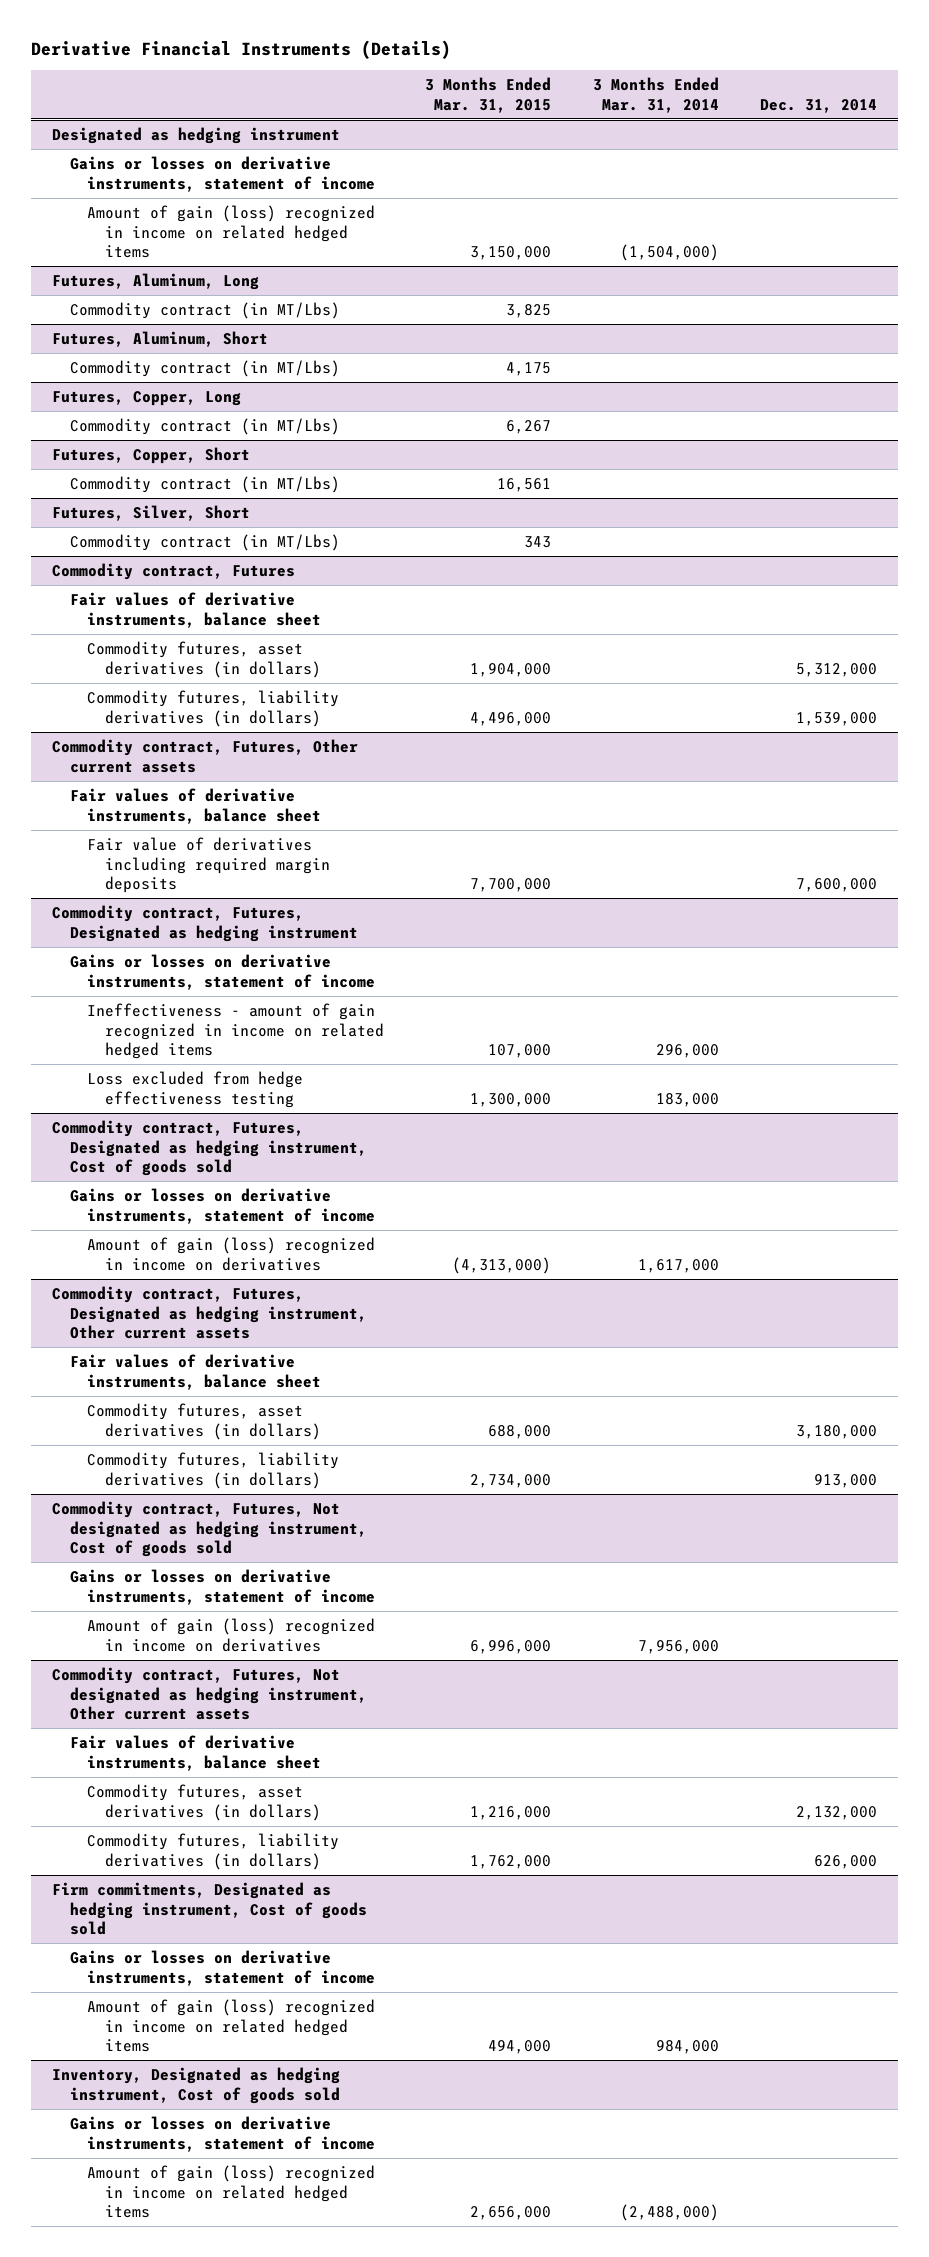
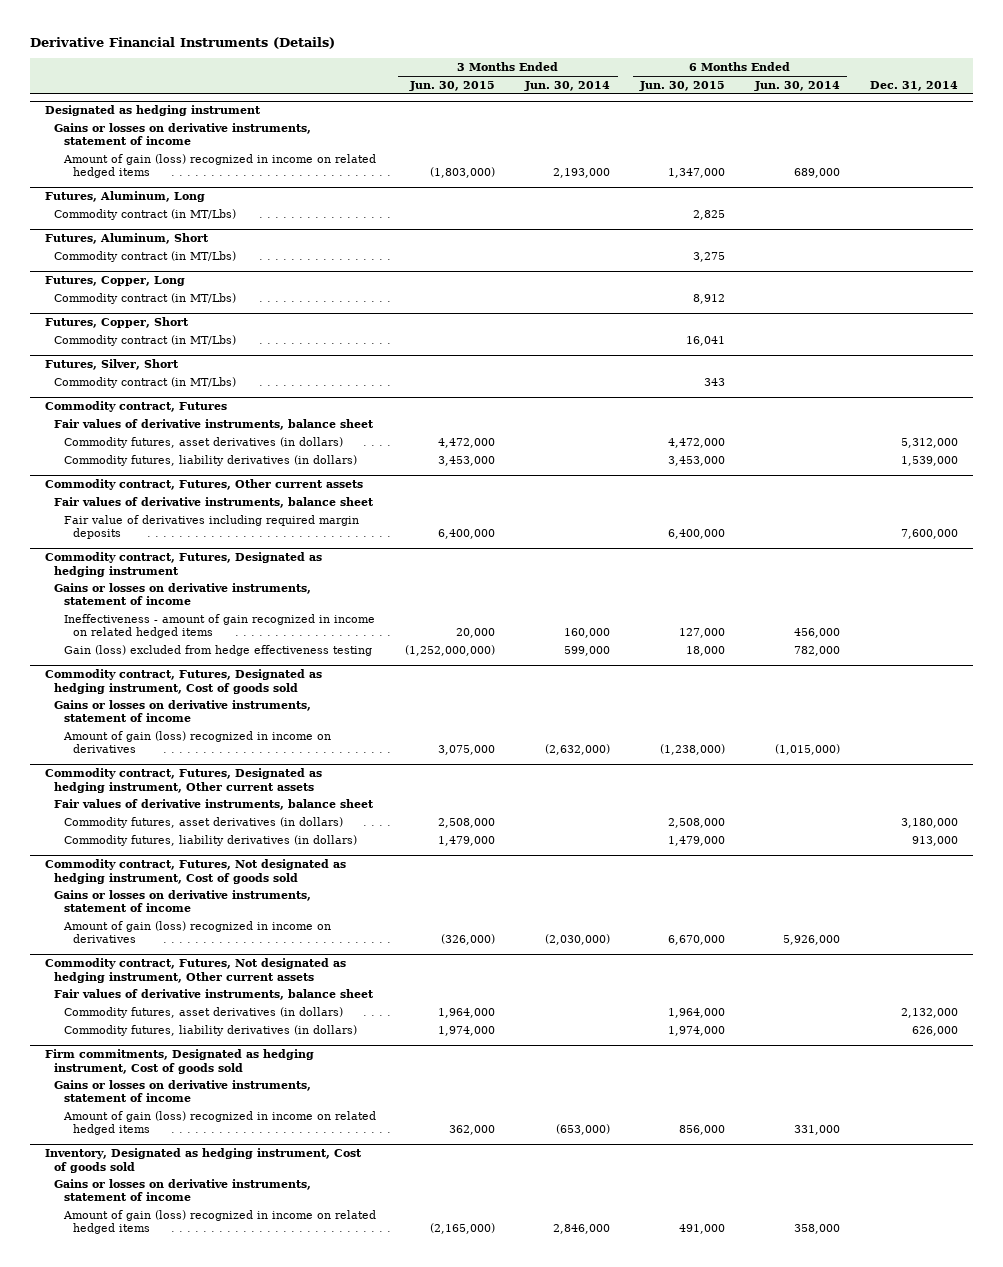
- | 3 Months Ended Mar. 31, 2015 | 3 Months Ended Mar. 31, 2014 | Dec. 31, 2014
+ | 3 Months Ended Jun. 30, 2015 | 3 Months Ended Jun. 30, 2014 | 6 Months Ended Jun. 30, 2015 | 6 Months Ended Jun. 30, 2014 | Dec. 31, 2014
@ Commodity contract, Futures, Designated as hedging instrument
- Loss excluded from hedge effectiveness testing | 1,300,000 | 183,000 |
+ Gain (loss) excluded from hedge effectiveness testing | (1,252,000,000) | 599,000 | 18,000 | 782,000 |

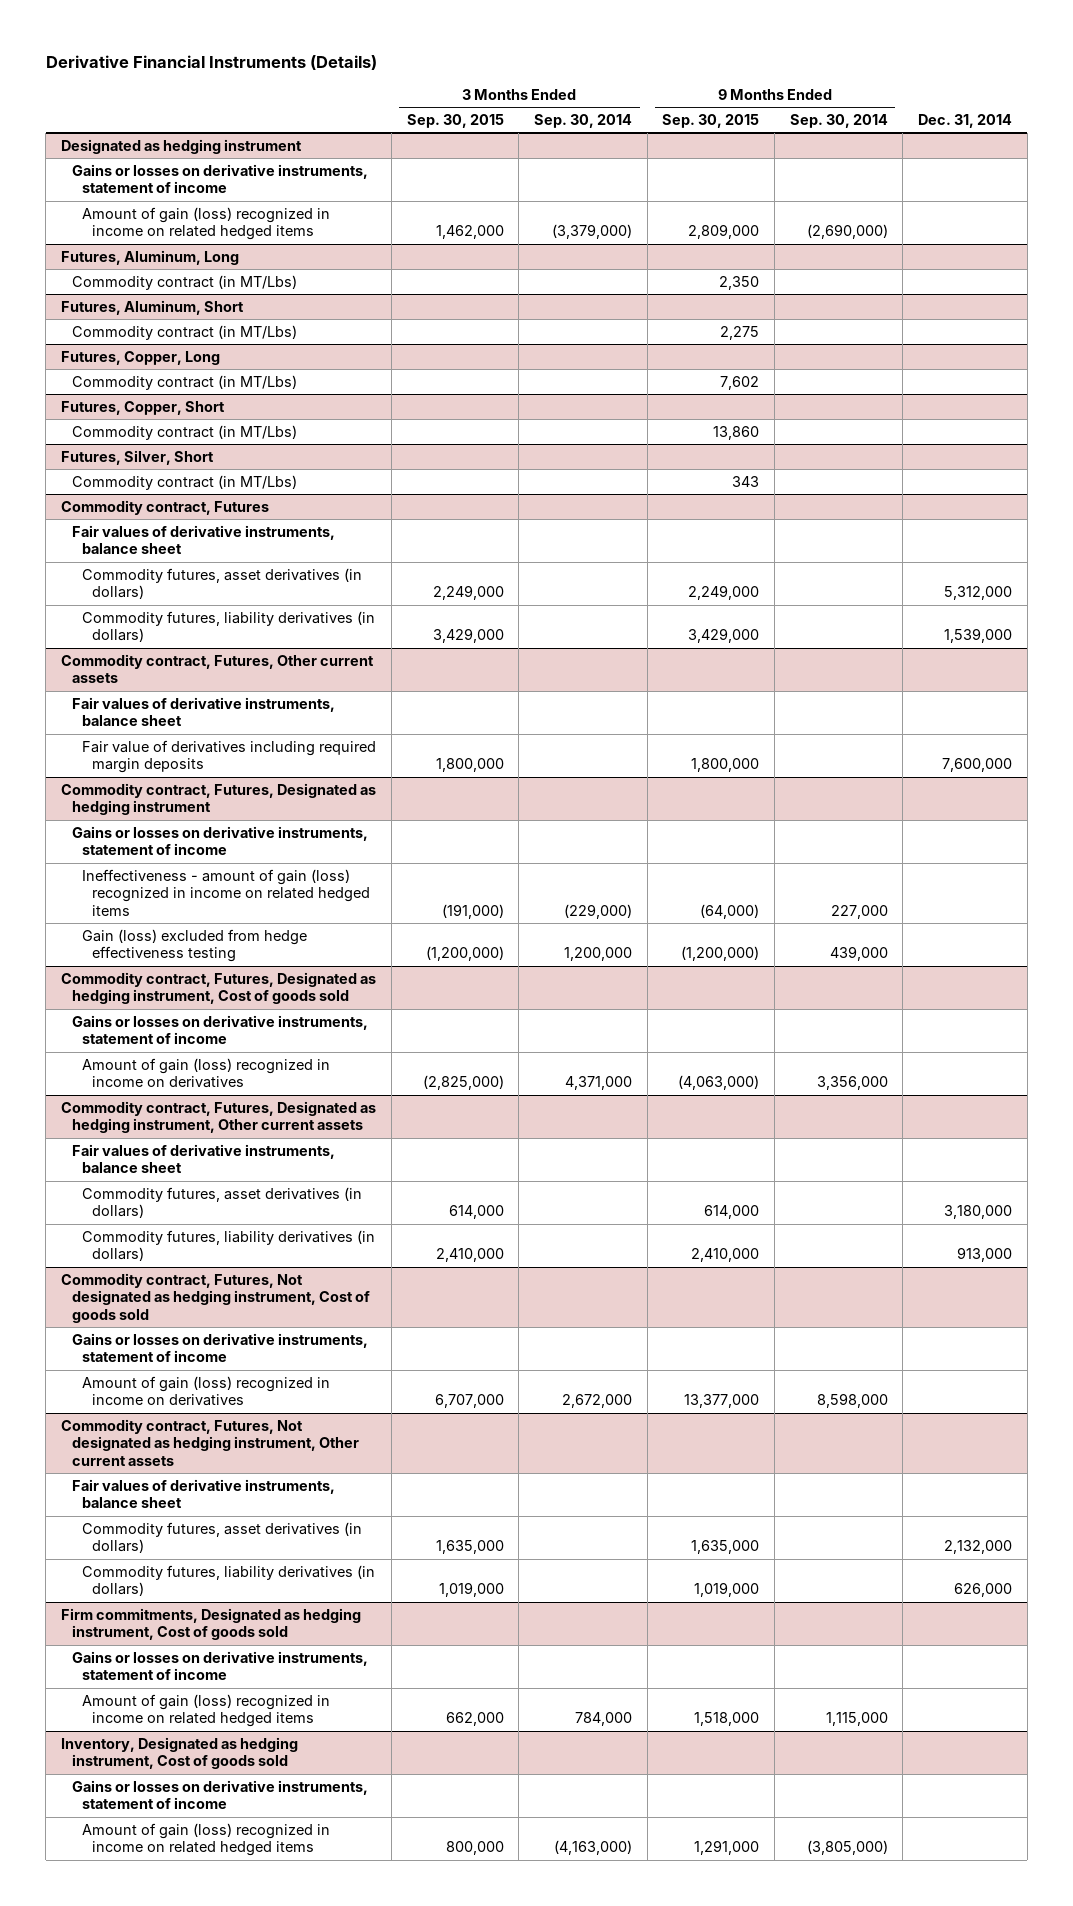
- | 3 Months Ended Jun. 30, 2015 | 3 Months Ended Jun. 30, 2014 | 6 Months Ended Jun. 30, 2015 | 6 Months Ended Jun. 30, 2014 | Dec. 31, 2014
+ | 3 Months Ended Sep. 30, 2015 | 3 Months Ended Sep. 30, 2014 | 9 Months Ended Sep. 30, 2015 | 9 Months Ended Sep. 30, 2014 | Dec. 31, 2014
@ Commodity contract, Futures, Designated as hedging instrument
- Ineffectiveness - amount of gain recognized in income on related hedged items | 20,000 | 160,000 | 127,000 | 456,000 |
+ Ineffectiveness - amount of gain (loss) recognized in income on related hedged items | (191,000) | (229,000) | (64,000) | 227,000 |

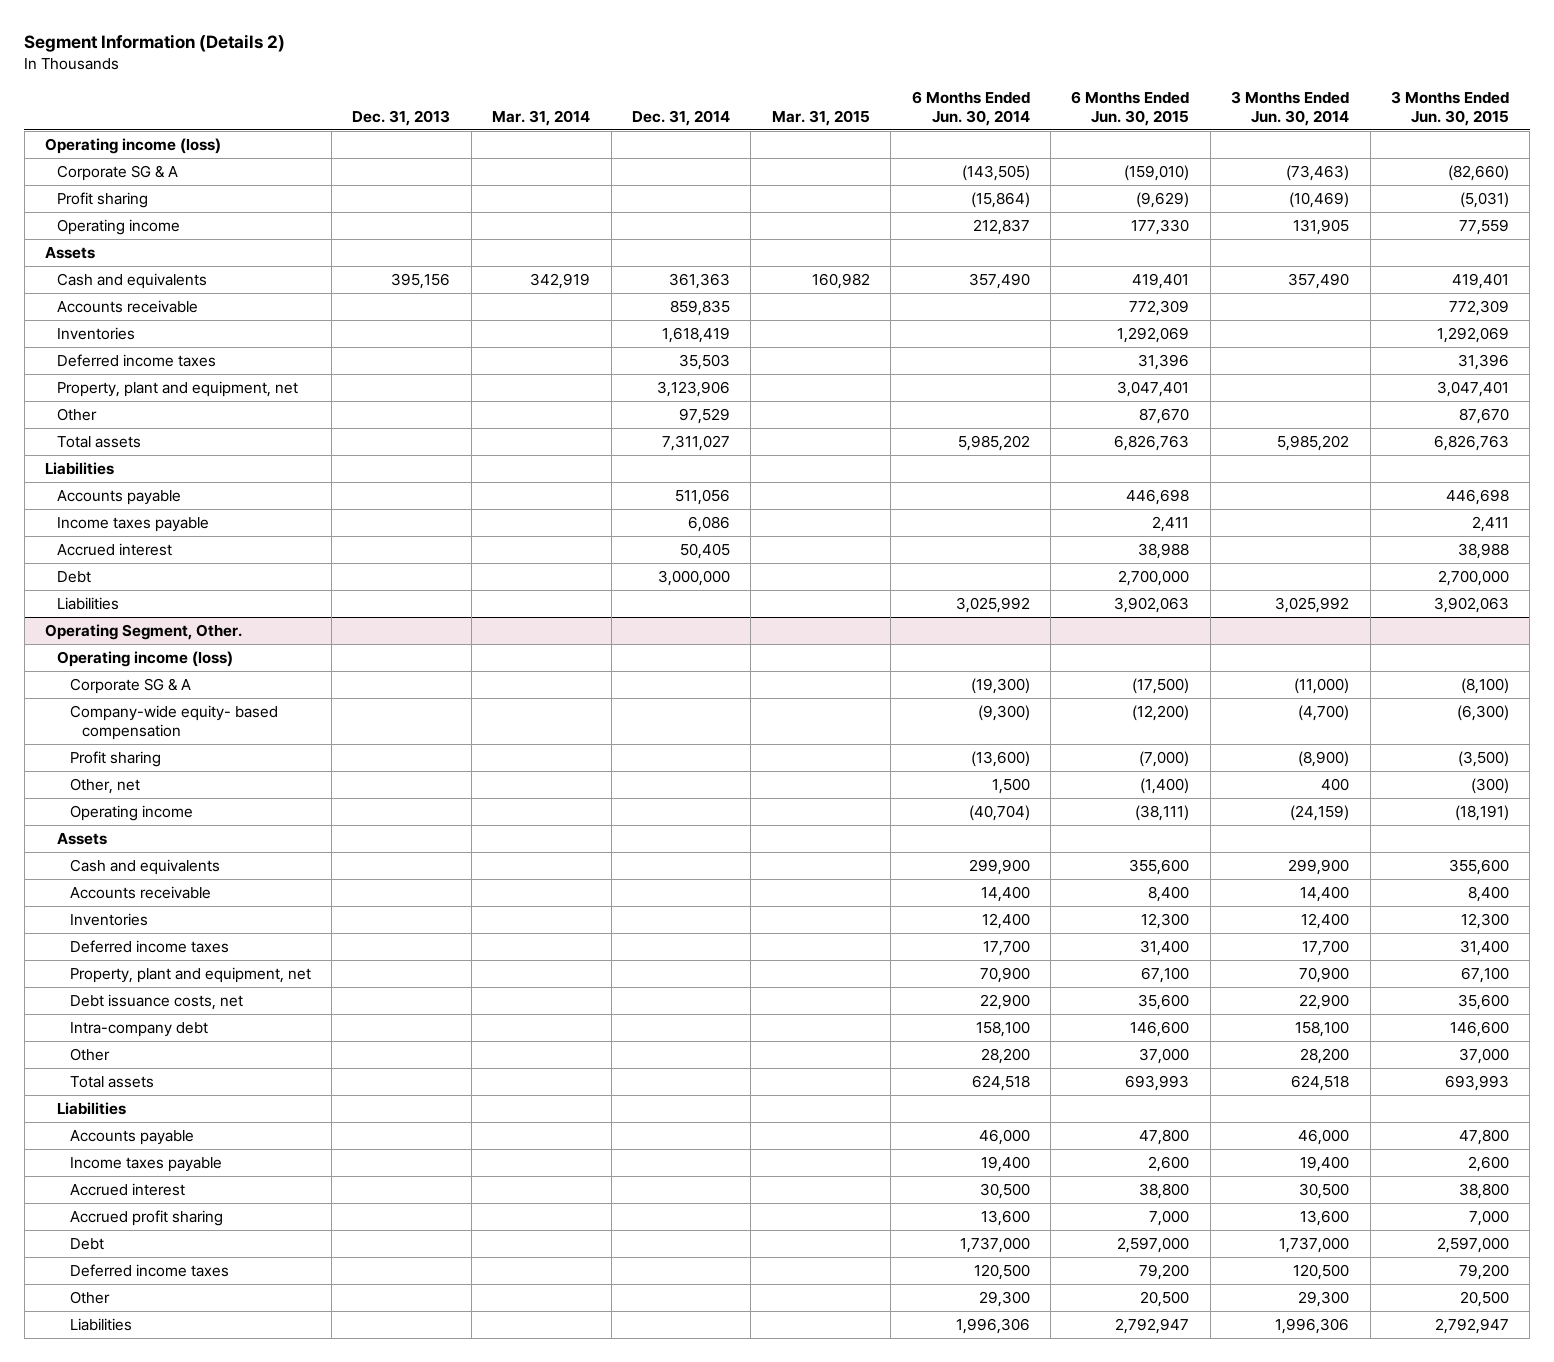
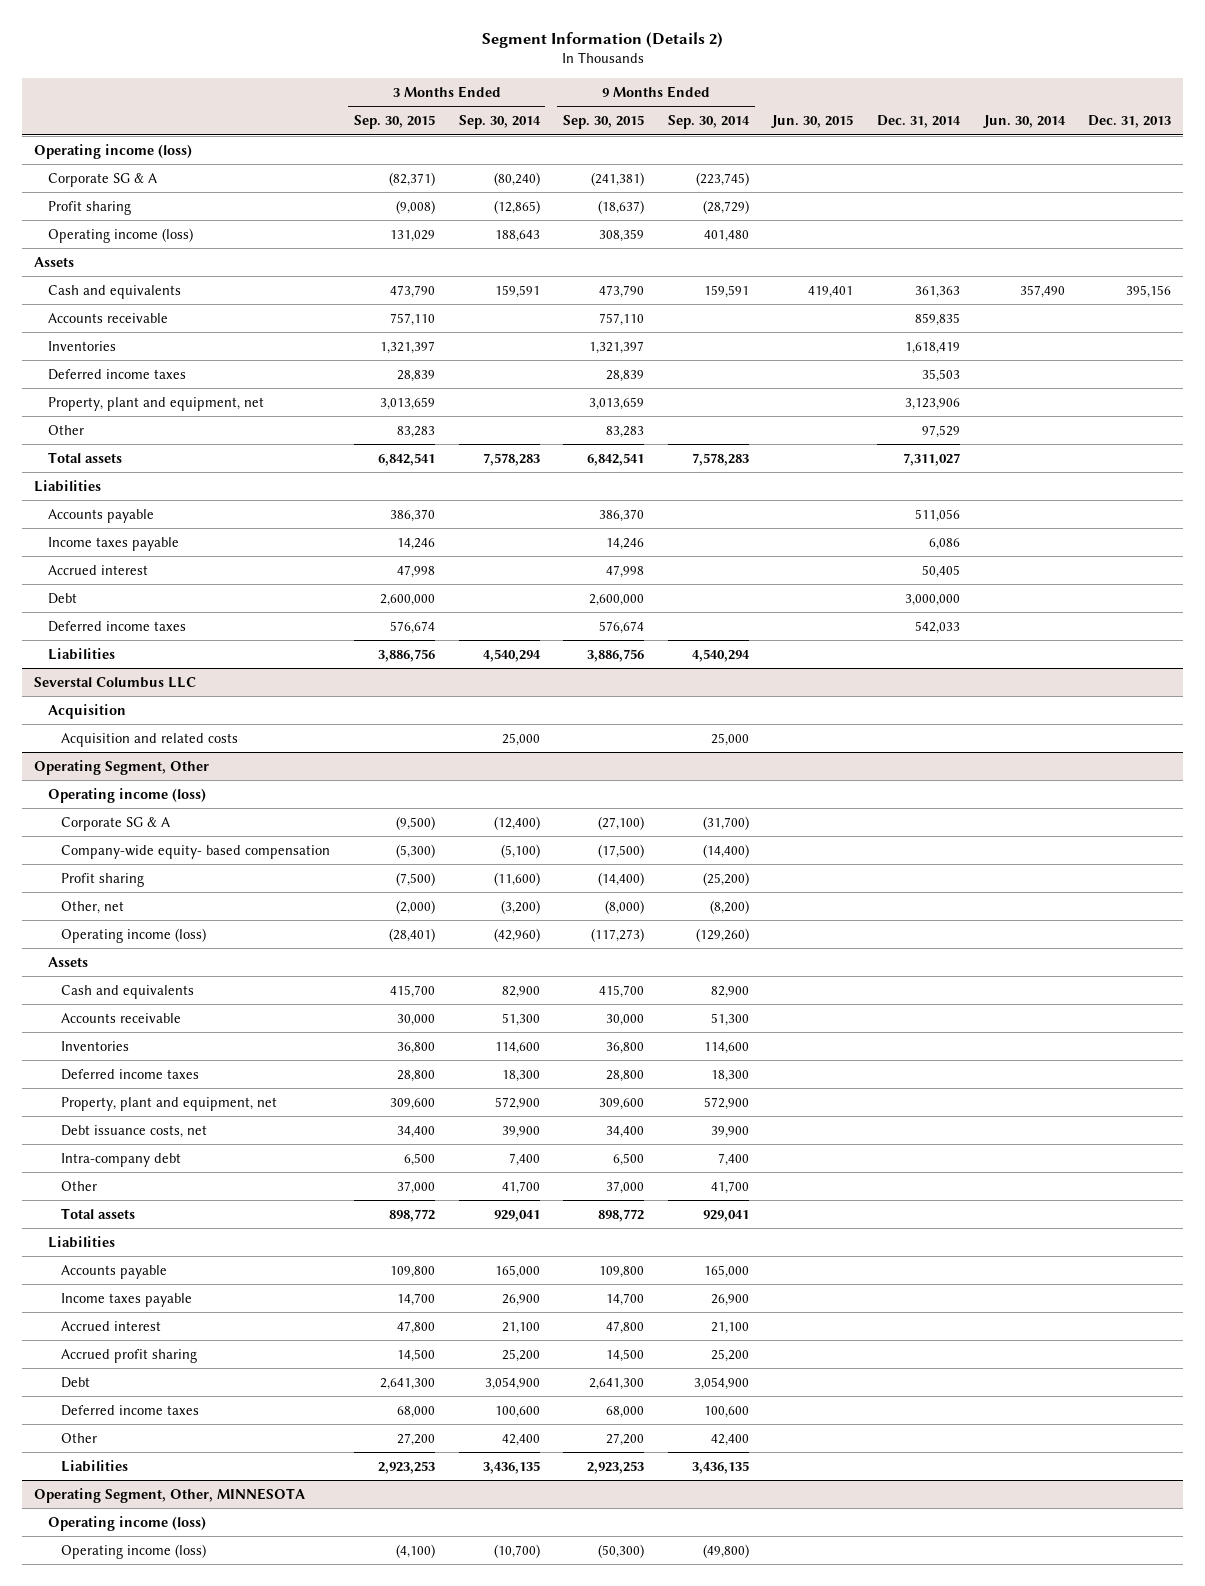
- | Dec. 31, 2013 | Mar. 31, 2014 | Dec. 31, 2014 | Mar. 31, 2015 | 6 Months Ended Jun. 30, 2014 | 6 Months Ended Jun. 30, 2015 | 3 Months Ended Jun. 30, 2014 | 3 Months Ended Jun. 30, 2015
+ | 3 Months Ended Sep. 30, 2015 | 3 Months Ended Sep. 30, 2014 | 9 Months Ended Sep. 30, 2015 | 9 Months Ended Sep. 30, 2014 | Jun. 30, 2015 | Dec. 31, 2014 | Jun. 30, 2014 | Dec. 31, 2013
- Operating income | | | | | 212,837 | 177,330 | 131,905 | 77,559
+ Operating income (loss) | 131,029 | 188,643 | 308,359 | 401,480 | | | |
+ Deferred income taxes | 576,674 | | 576,674 | | | 542,033 | |
- Operating Segment, Other.
+ Severstal Columbus LLC
+ Acquisition
+ Acquisition and related costs | | 25,000 | | 25,000 | | | |
+ Operating Segment, Other
- Operating income | | | | | (40,704) | (38,111) | (24,159) | (18,191)
+ Operating income (loss) | (28,401) | (42,960) | (117,273) | (129,260) | | | |
+ Operating Segment, Other, MINNESOTA
+ Operating income (loss)
+ Operating income (loss) | (4,100) | (10,700) | (50,300) | (49,800) | | | |

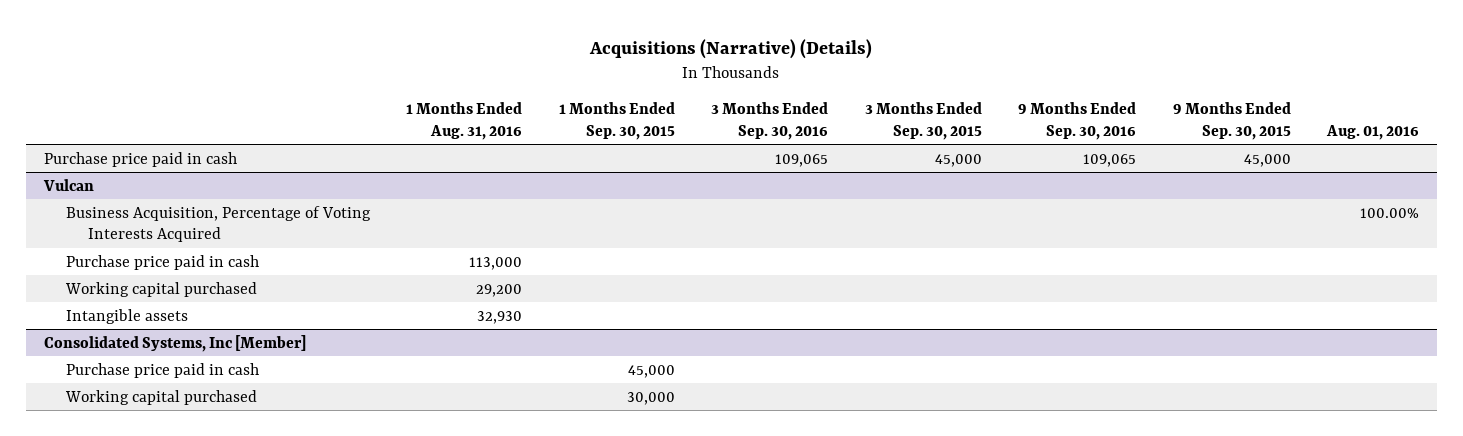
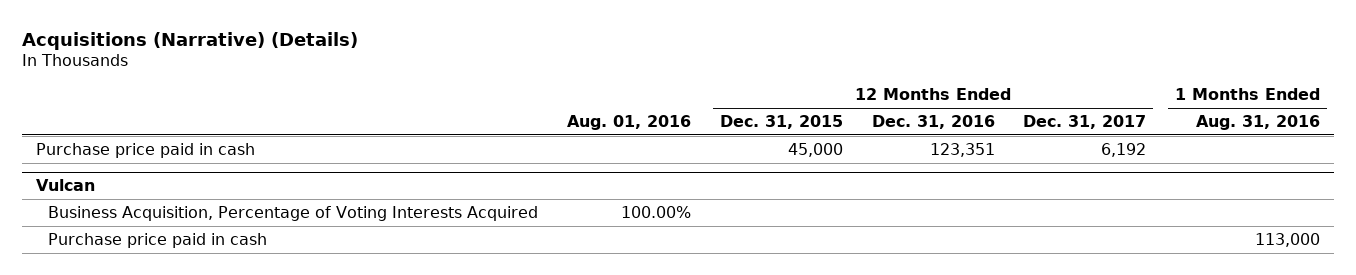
- | 1 Months Ended Aug. 31, 2016 | 1 Months Ended Sep. 30, 2015 | 3 Months Ended Sep. 30, 2016 | 3 Months Ended Sep. 30, 2015 | 9 Months Ended Sep. 30, 2016 | 9 Months Ended Sep. 30, 2015 | Aug. 01, 2016
+ | Aug. 01, 2016 | 12 Months Ended Dec. 31, 2015 | 12 Months Ended Dec. 31, 2016 | 12 Months Ended Dec. 31, 2017 | 1 Months Ended Aug. 31, 2016
@ Vulcan
- Working capital purchased | 29,200 | | | | | |
- Intangible assets | 32,930 | | | | | |
- Consolidated Systems, Inc [Member]
- Purchase price paid in cash | | 45,000 | | | | |
- Working capital purchased | | 30,000 | | | | |

